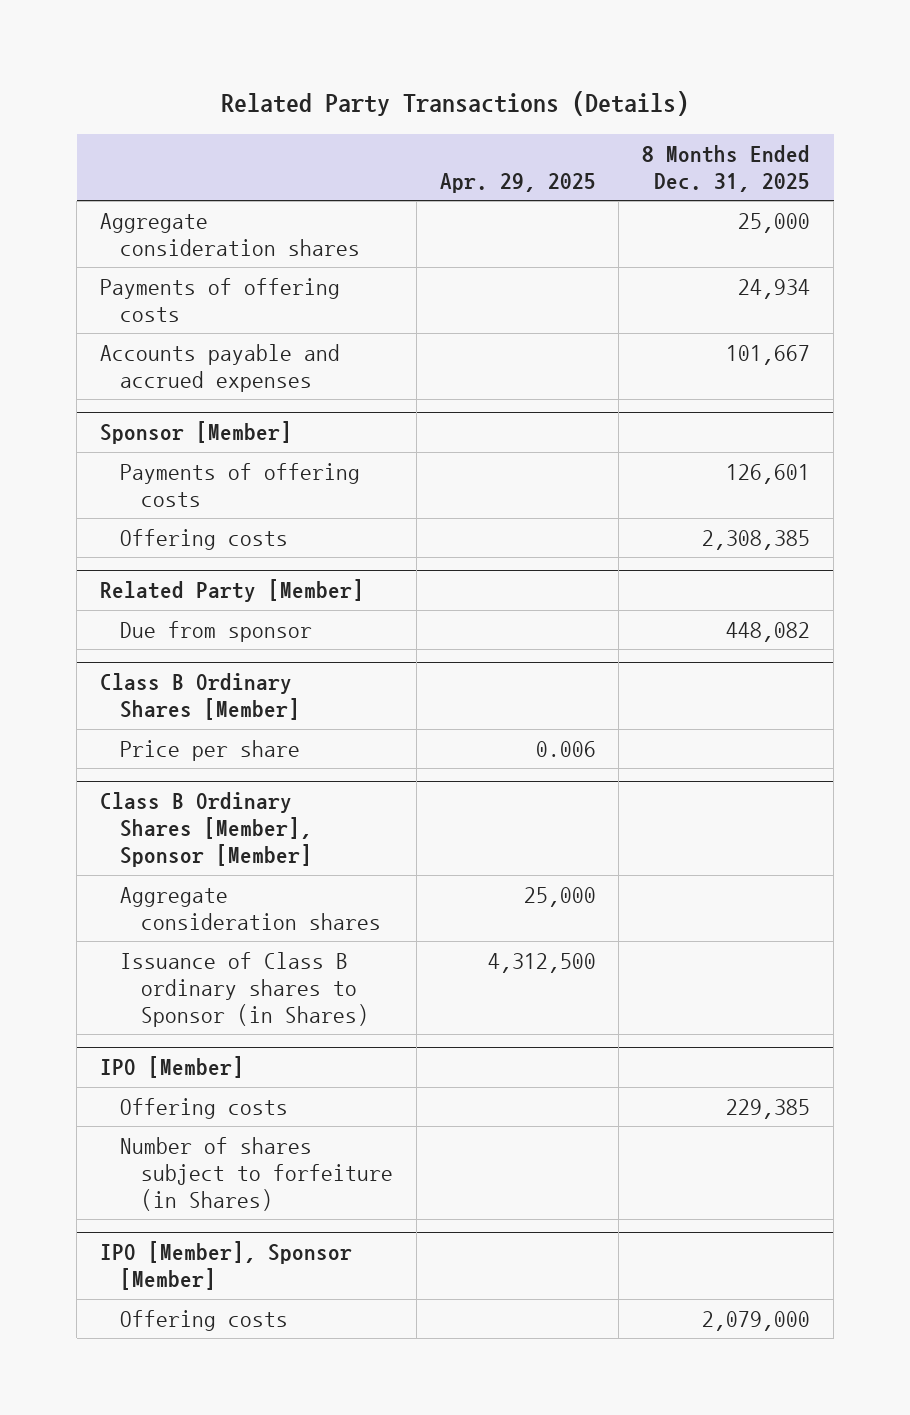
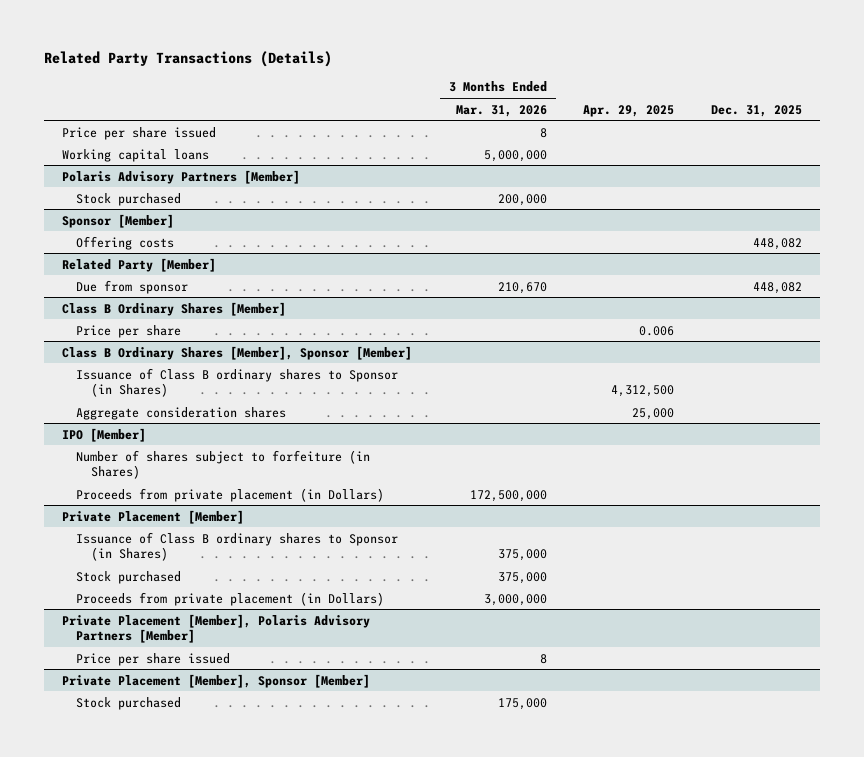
- | Apr. 29, 2025 | 8 Months Ended Dec. 31, 2025
+ | 3 Months Ended Mar. 31, 2026 | Apr. 29, 2025 | Dec. 31, 2025
- Aggregate consideration shares | | 25,000
- Payments of offering costs | | 24,934
- Accounts payable and accrued expenses | | 101,667
+ Price per share issued | 8 | |
+ Working capital loans | 5,000,000 | |
+ Polaris Advisory Partners [Member]
+ Stock purchased | 200,000 | |
@ Sponsor [Member]
- Payments of offering costs | | 126,601
@ Class B Ordinary Shares [Member], Sponsor [Member]
moved down: Aggregate consideration shares | | 25,000 |
@ IPO [Member]
- Offering costs | | 229,385
- IPO [Member], Sponsor [Member]
- Offering costs | | 2,079,000
@ IPO [Member]
+ Proceeds from private placement (in Dollars) | 172,500,000 | |
+ Private Placement [Member]
+ Issuance of Class B ordinary shares to Sponsor (in Shares) | 375,000 | |
+ Stock purchased | 375,000 | |
+ Proceeds from private placement (in Dollars) | 3,000,000 | |
+ Private Placement [Member], Polaris Advisory Partners [Member]
+ Price per share issued | 8 | |
+ Private Placement [Member], Sponsor [Member]
+ Stock purchased | 175,000 | |

